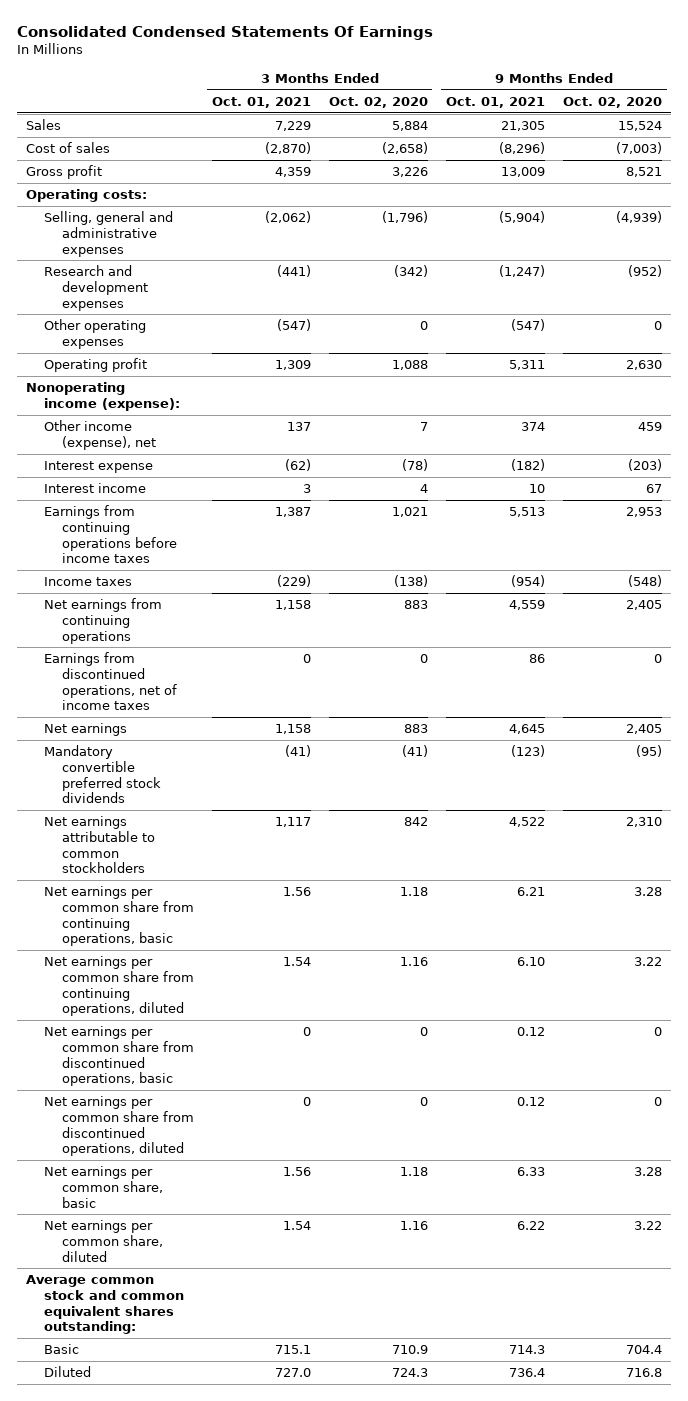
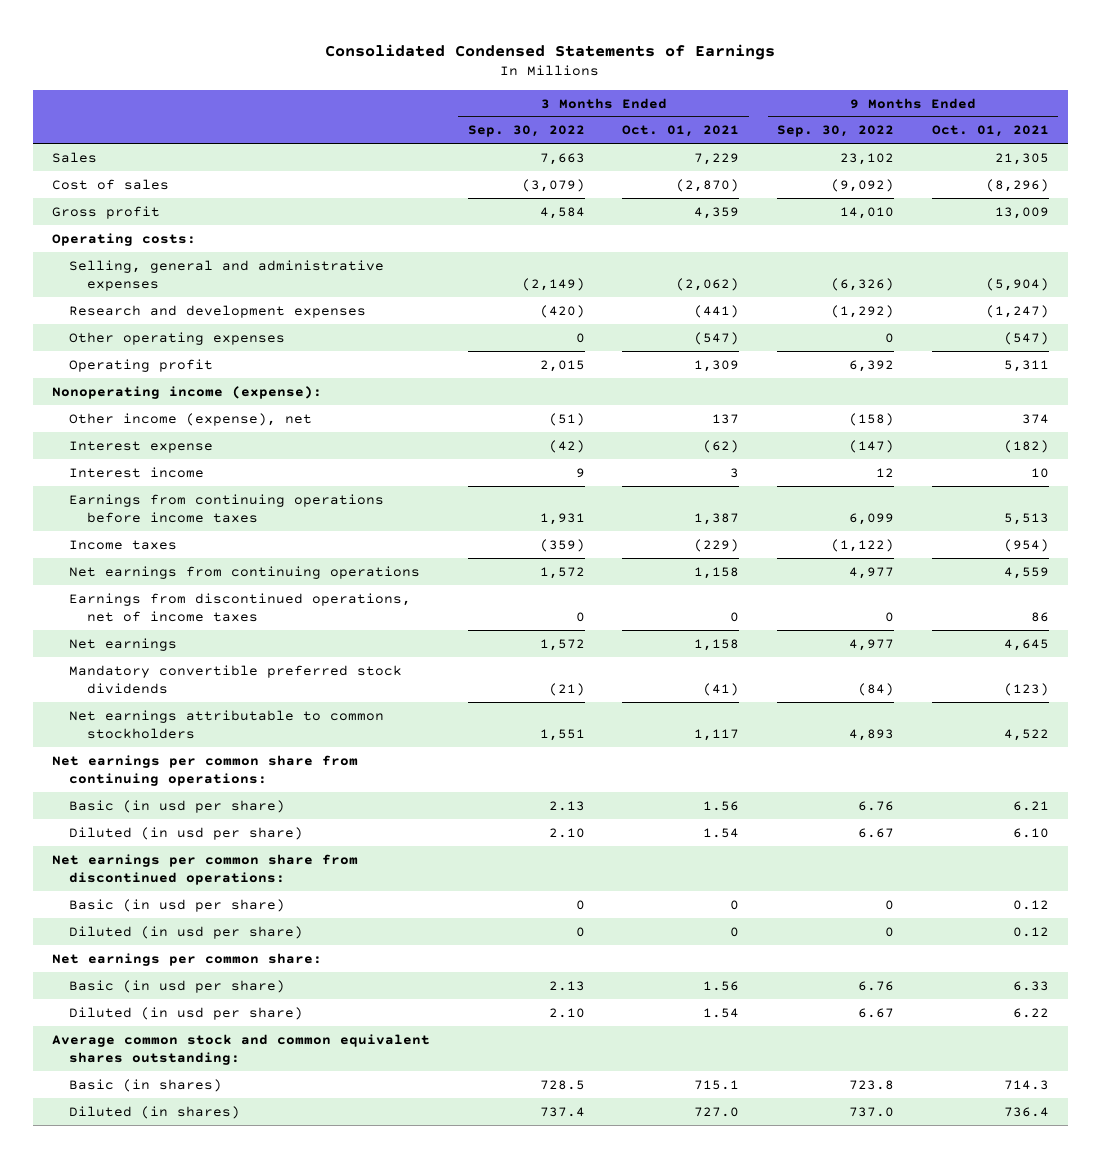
- Consolidated Condensed Statements Of Earnings
+ Consolidated Condensed Statements of Earnings
- | 3 Months Ended Oct. 01, 2021 | 3 Months Ended Oct. 02, 2020 | 9 Months Ended Oct. 01, 2021 | 9 Months Ended Oct. 02, 2020
+ | 3 Months Ended Sep. 30, 2022 | 3 Months Ended Oct. 01, 2021 | 9 Months Ended Sep. 30, 2022 | 9 Months Ended Oct. 01, 2021
- Net earnings per common share from continuing operations, basic | 1.56 | 1.18 | 6.21 | 3.28
- Net earnings per common share from continuing operations, diluted | 1.54 | 1.16 | 6.10 | 3.22
- Net earnings per common share from discontinued operations, basic | 0 | 0 | 0.12 | 0
- Net earnings per common share from discontinued operations, diluted | 0 | 0 | 0.12 | 0
- Net earnings per common share, basic | 1.56 | 1.18 | 6.33 | 3.28
- Net earnings per common share, diluted | 1.54 | 1.16 | 6.22 | 3.22
+ Net earnings per common share from continuing operations:
+ Basic (in usd per share) | 2.13 | 1.56 | 6.76 | 6.21
+ Diluted (in usd per share) | 2.10 | 1.54 | 6.67 | 6.10
+ Net earnings per common share from discontinued operations:
+ Basic (in usd per share) | 0 | 0 | 0 | 0.12
+ Diluted (in usd per share) | 0 | 0 | 0 | 0.12
+ Net earnings per common share:
+ Basic (in usd per share) | 2.13 | 1.56 | 6.76 | 6.33
+ Diluted (in usd per share) | 2.10 | 1.54 | 6.67 | 6.22
- Basic | 715.1 | 710.9 | 714.3 | 704.4
- Diluted | 727.0 | 724.3 | 736.4 | 716.8
+ Basic (in shares) | 728.5 | 715.1 | 723.8 | 714.3
+ Diluted (in shares) | 737.4 | 727.0 | 737.0 | 736.4

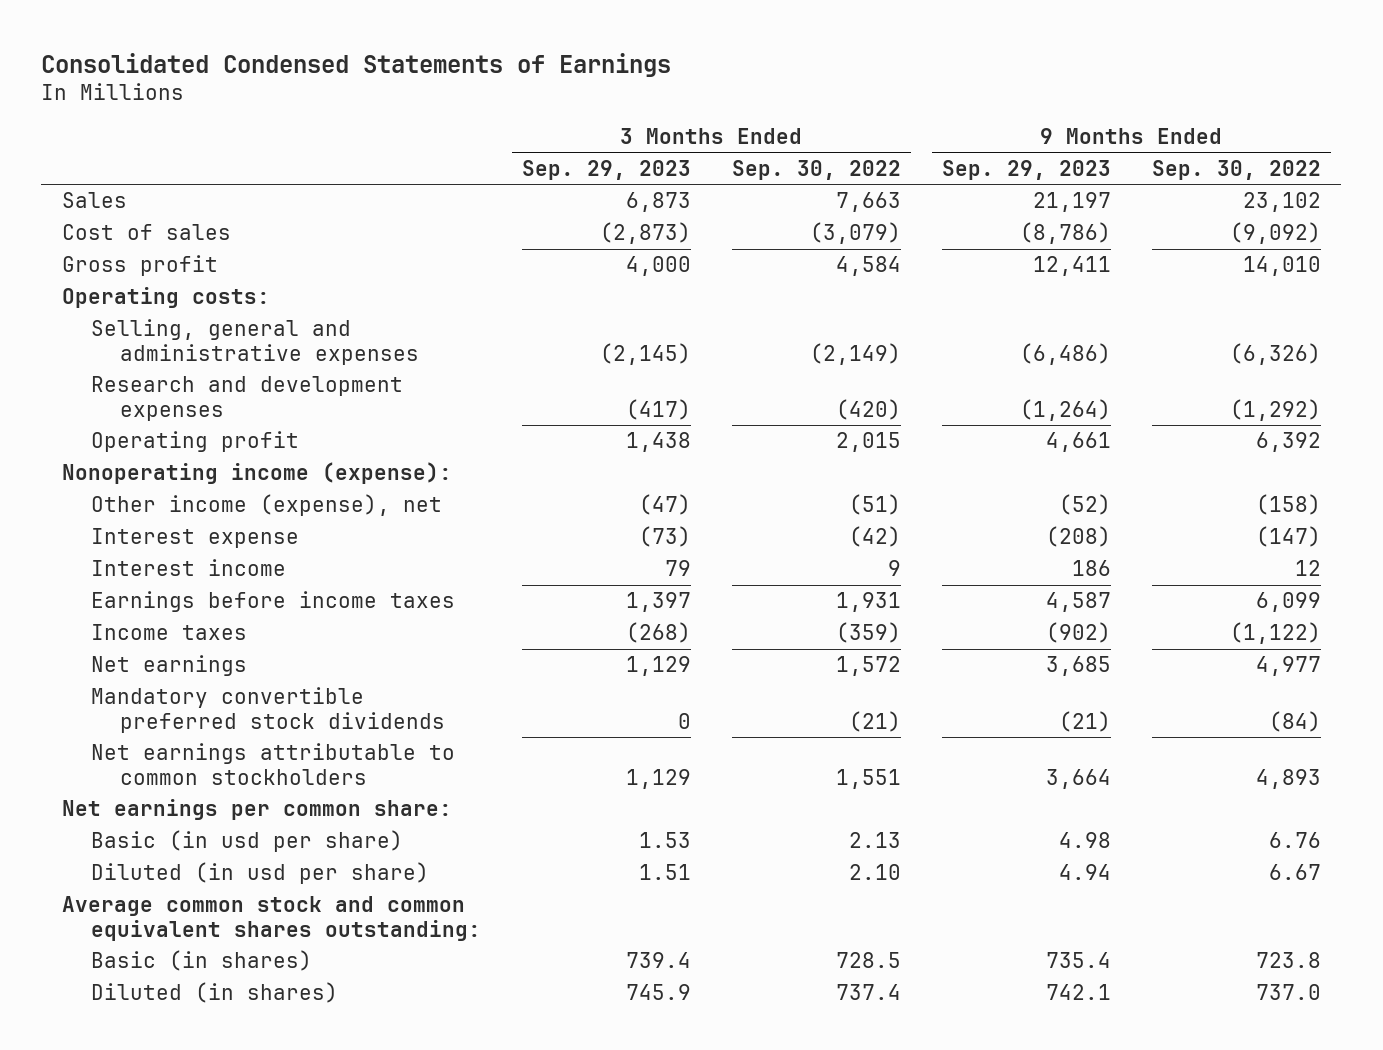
- | 3 Months Ended Sep. 30, 2022 | 3 Months Ended Oct. 01, 2021 | 9 Months Ended Sep. 30, 2022 | 9 Months Ended Oct. 01, 2021
+ | 3 Months Ended Sep. 29, 2023 | 3 Months Ended Sep. 30, 2022 | 9 Months Ended Sep. 29, 2023 | 9 Months Ended Sep. 30, 2022
- Other operating expenses | 0 | (547) | 0 | (547)
- Earnings from continuing operations before income taxes | 1,931 | 1,387 | 6,099 | 5,513
+ Earnings before income taxes | 1,397 | 1,931 | 4,587 | 6,099
- Net earnings from continuing operations | 1,572 | 1,158 | 4,977 | 4,559
- Earnings from discontinued operations, net of income taxes | 0 | 0 | 0 | 86
- Net earnings per common share from continuing operations:
- Basic (in usd per share) | 2.13 | 1.56 | 6.76 | 6.21
- Diluted (in usd per share) | 2.10 | 1.54 | 6.67 | 6.10
- Net earnings per common share from discontinued operations:
- Basic (in usd per share) | 0 | 0 | 0 | 0.12
- Diluted (in usd per share) | 0 | 0 | 0 | 0.12

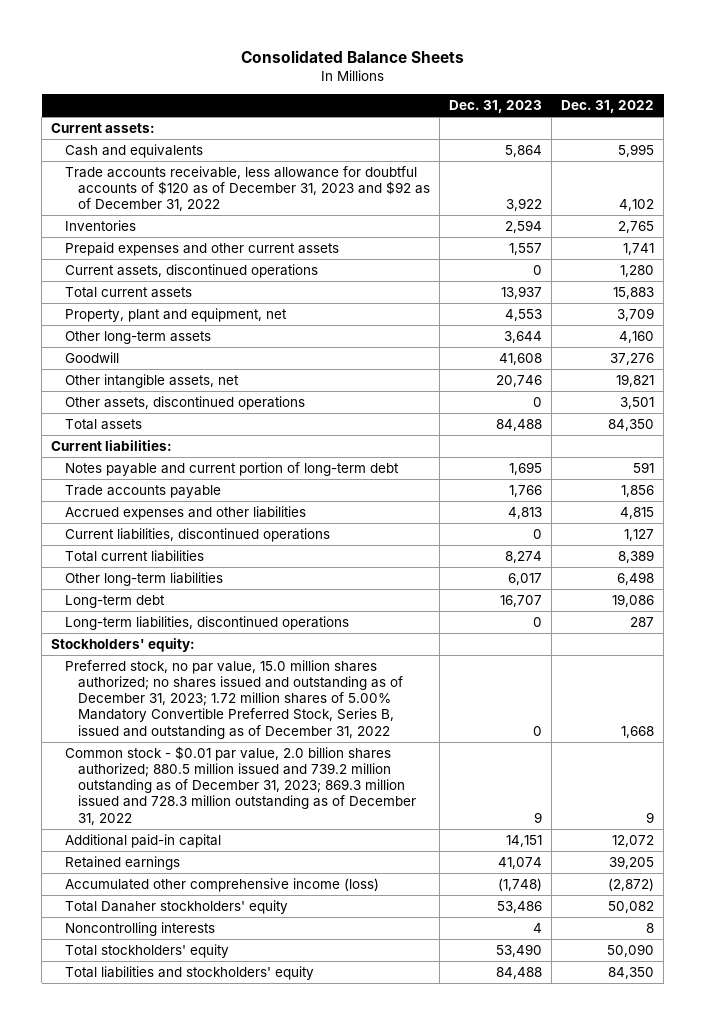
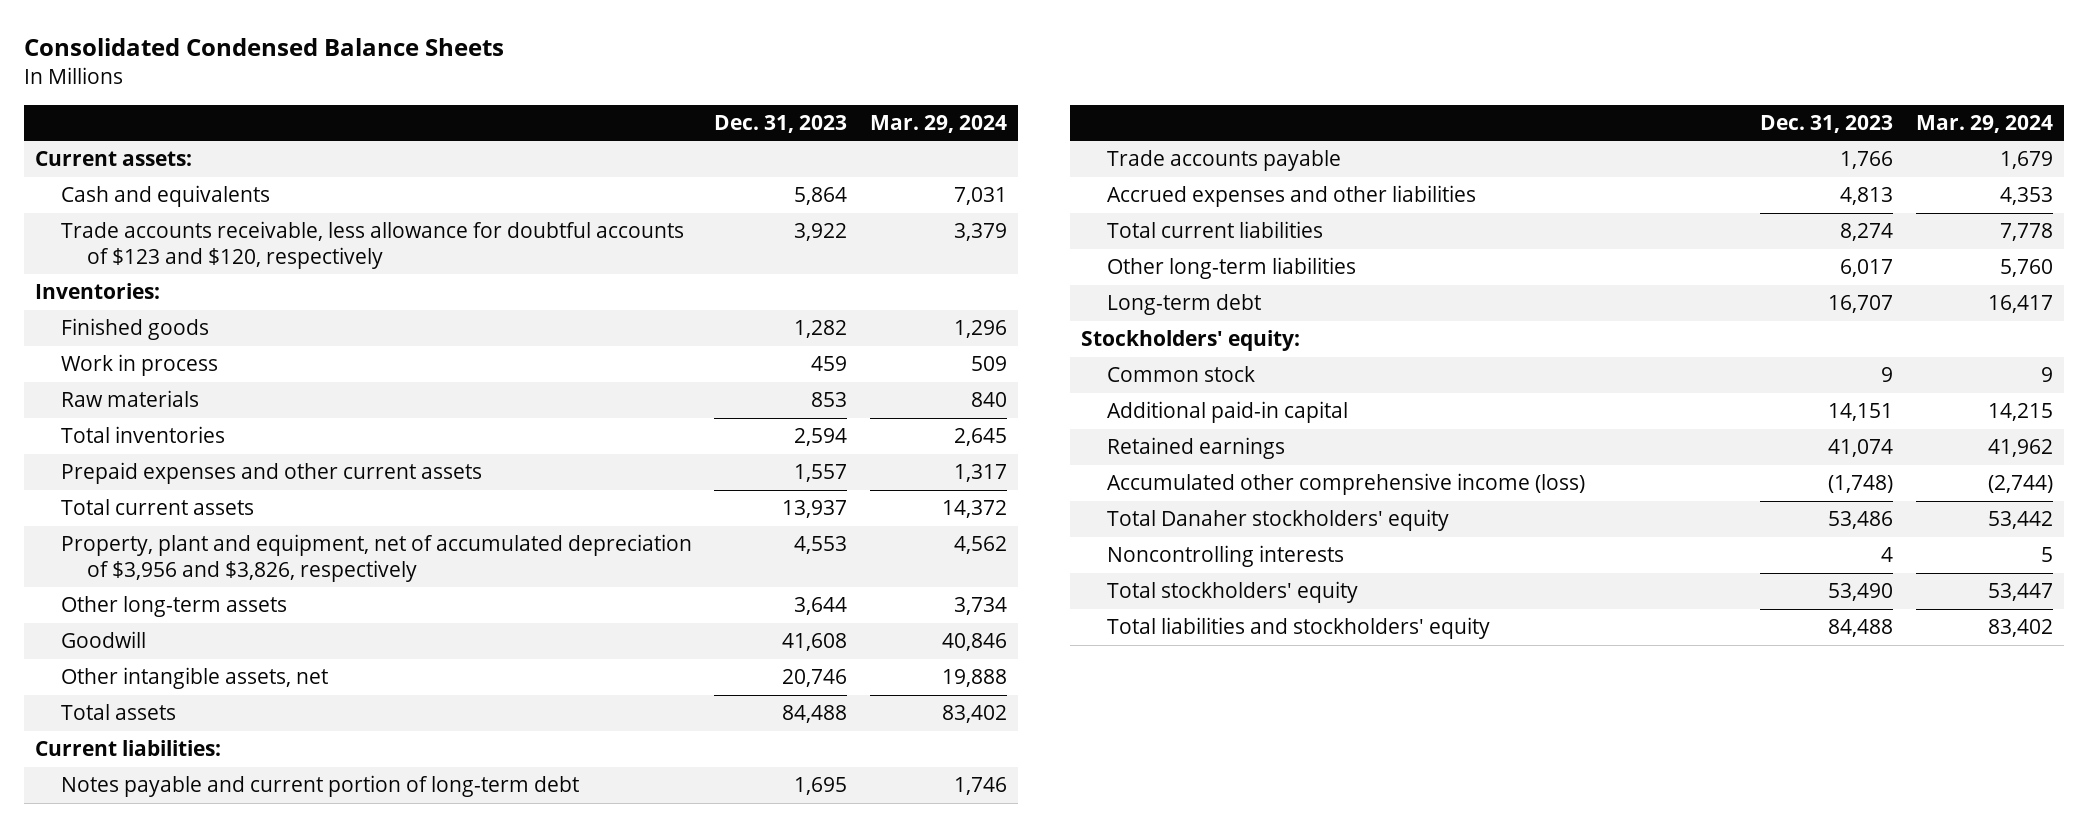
- Consolidated Balance Sheets
+ Consolidated Condensed Balance Sheets
- | Dec. 31, 2023 | Dec. 31, 2022
+ | Dec. 31, 2023 | Mar. 29, 2024
- Trade accounts receivable, less allowance for doubtful accounts of $120 as of December 31, 2023 and $92 as of December 31, 2022 | 3,922 | 4,102
- Inventories | 2,594 | 2,765
+ Trade accounts receivable, less allowance for doubtful accounts of $123 and $120, respectively | 3,922 | 3,379
+ Inventories:
+ Finished goods | 1,282 | 1,296
+ Work in process | 459 | 509
+ Raw materials | 853 | 840
+ Total inventories | 2,594 | 2,645
- Current assets, discontinued operations | 0 | 1,280
- Property, plant and equipment, net | 4,553 | 3,709
+ Property, plant and equipment, net of accumulated depreciation of $3,956 and $3,826, respectively | 4,553 | 4,562
- Other assets, discontinued operations | 0 | 3,501
- Current liabilities, discontinued operations | 0 | 1,127
- Long-term liabilities, discontinued operations | 0 | 287
- Preferred stock, no par value, 15.0 million shares authorized; no shares issued and outstanding as of December 31, 2023; 1.72 million shares of 5.00% Mandatory Convertible Preferred Stock, Series B, issued and outstanding as of December 31, 2022 | 0 | 1,668
- Common stock - $0.01 par value, 2.0 billion shares authorized; 880.5 million issued and 739.2 million outstanding as of December 31, 2023; 869.3 million issued and 728.3 million outstanding as of December 31, 2022 | 9 | 9
+ Common stock | 9 | 9

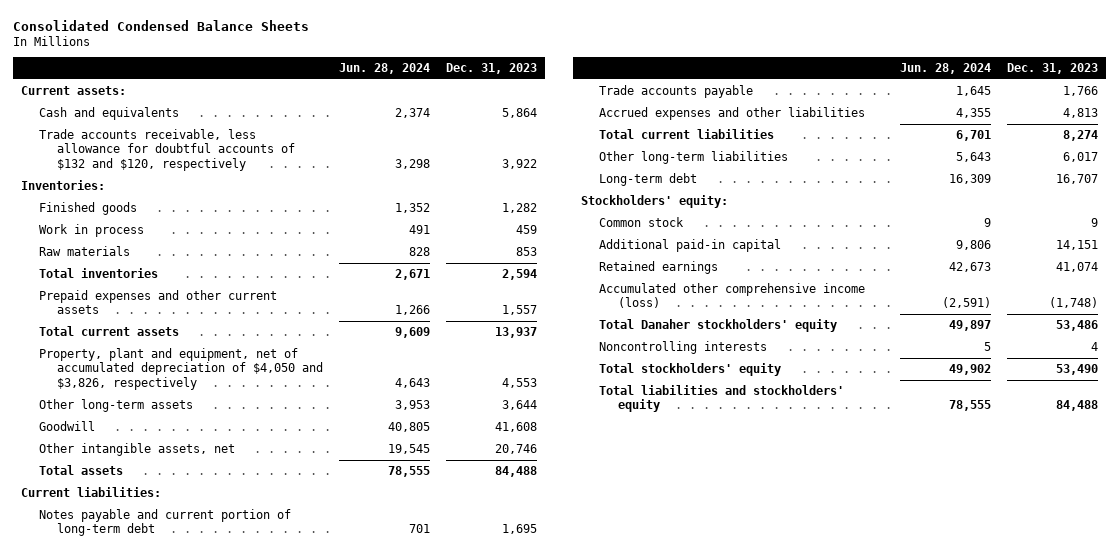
- | Dec. 31, 2023 | Mar. 29, 2024
+ | Jun. 28, 2024 | Dec. 31, 2023
- Trade accounts receivable, less allowance for doubtful accounts of $123 and $120, respectively | 3,922 | 3,379
+ Trade accounts receivable, less allowance for doubtful accounts of $132 and $120, respectively | 3,298 | 3,922
- Property, plant and equipment, net of accumulated depreciation of $3,956 and $3,826, respectively | 4,553 | 4,562
+ Property, plant and equipment, net of accumulated depreciation of $4,050 and $3,826, respectively | 4,643 | 4,553

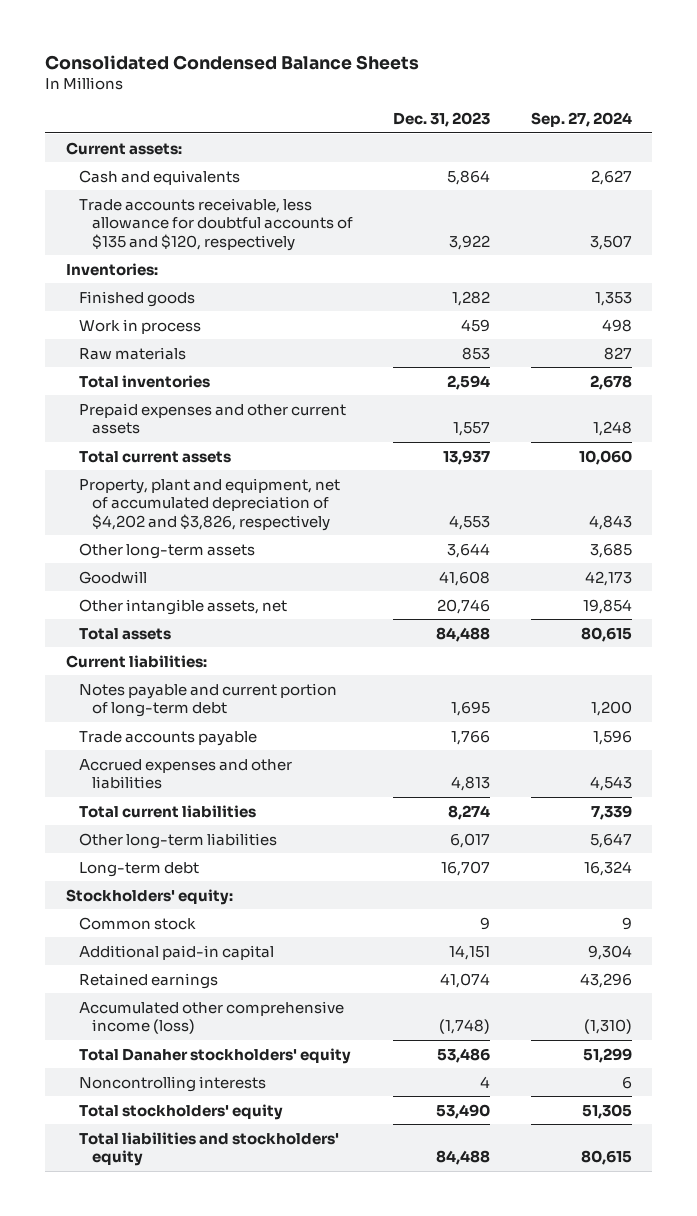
- | Jun. 28, 2024 | Dec. 31, 2023
+ | Dec. 31, 2023 | Sep. 27, 2024
- Trade accounts receivable, less allowance for doubtful accounts of $132 and $120, respectively | 3,298 | 3,922
+ Trade accounts receivable, less allowance for doubtful accounts of $135 and $120, respectively | 3,922 | 3,507
- Property, plant and equipment, net of accumulated depreciation of $4,050 and $3,826, respectively | 4,643 | 4,553
+ Property, plant and equipment, net of accumulated depreciation of $4,202 and $3,826, respectively | 4,553 | 4,843

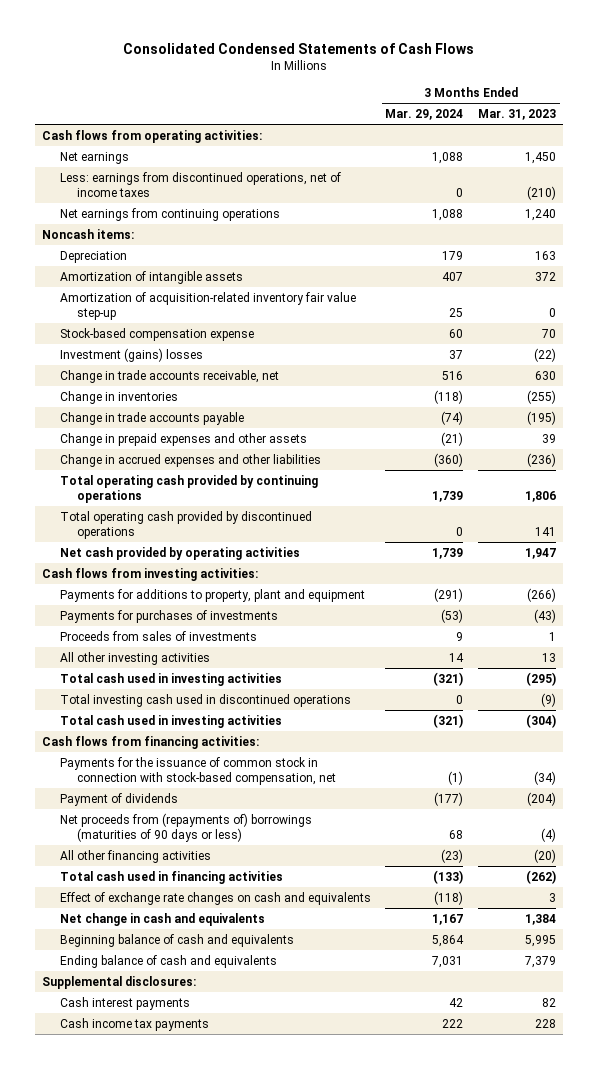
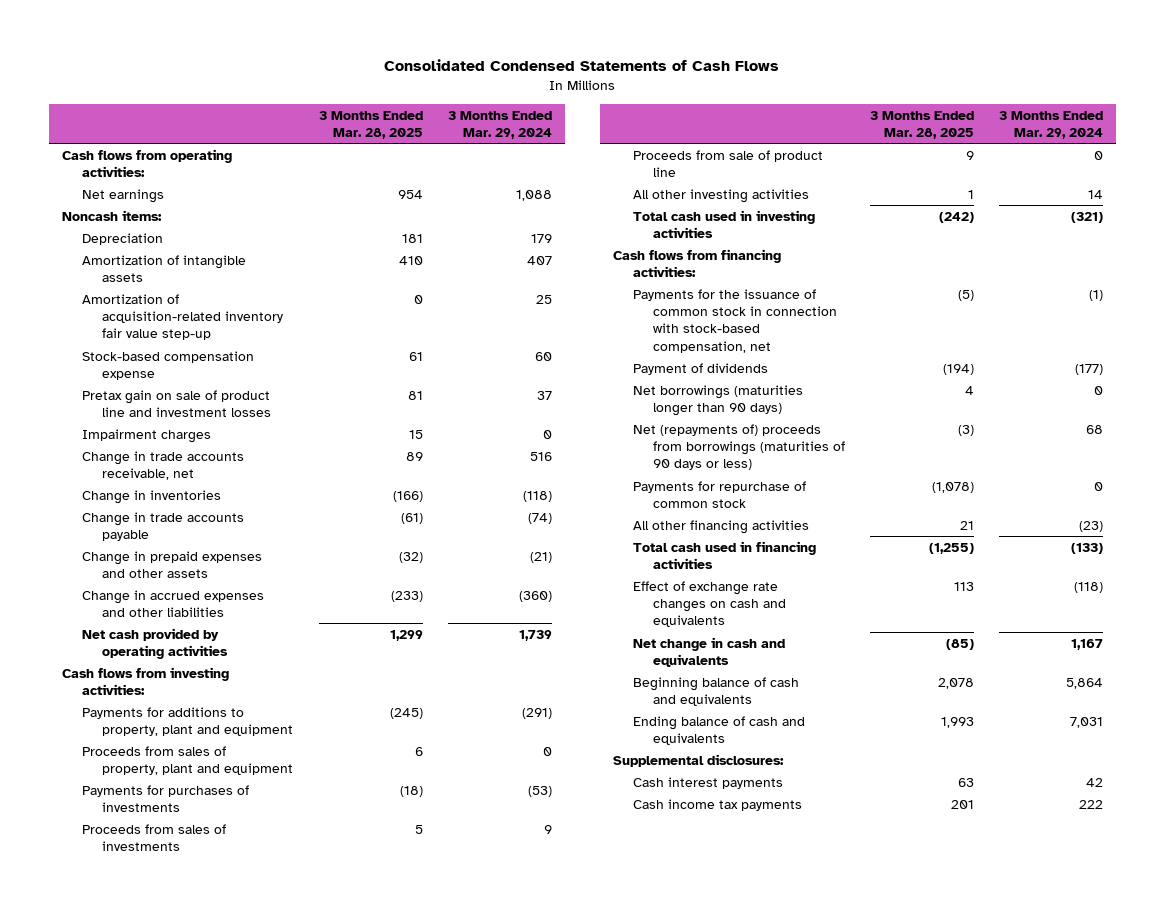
- | 3 Months Ended Mar. 29, 2024 | 3 Months Ended Mar. 31, 2023
+ | 3 Months Ended Mar. 28, 2025 | 3 Months Ended Mar. 29, 2024
- Less: earnings from discontinued operations, net of income taxes | 0 | (210)
- Net earnings from continuing operations | 1,088 | 1,240
- Investment (gains) losses | 37 | (22)
+ Pretax gain on sale of product line and investment losses | 81 | 37
+ Impairment charges | 15 | 0
- Total operating cash provided by continuing operations | 1,739 | 1,806
- Total operating cash provided by discontinued operations | 0 | 141
+ Proceeds from sales of property, plant and equipment | 6 | 0
+ Proceeds from sale of product line | 9 | 0
- Total investing cash used in discontinued operations | 0 | (9)
- Total cash used in investing activities | (321) | (304)
- Net proceeds from (repayments of) borrowings (maturities of 90 days or less) | 68 | (4)
+ Net borrowings (maturities longer than 90 days) | 4 | 0
+ Net (repayments of) proceeds from borrowings (maturities of 90 days or less) | (3) | 68
+ Payments for repurchase of common stock | (1,078) | 0

